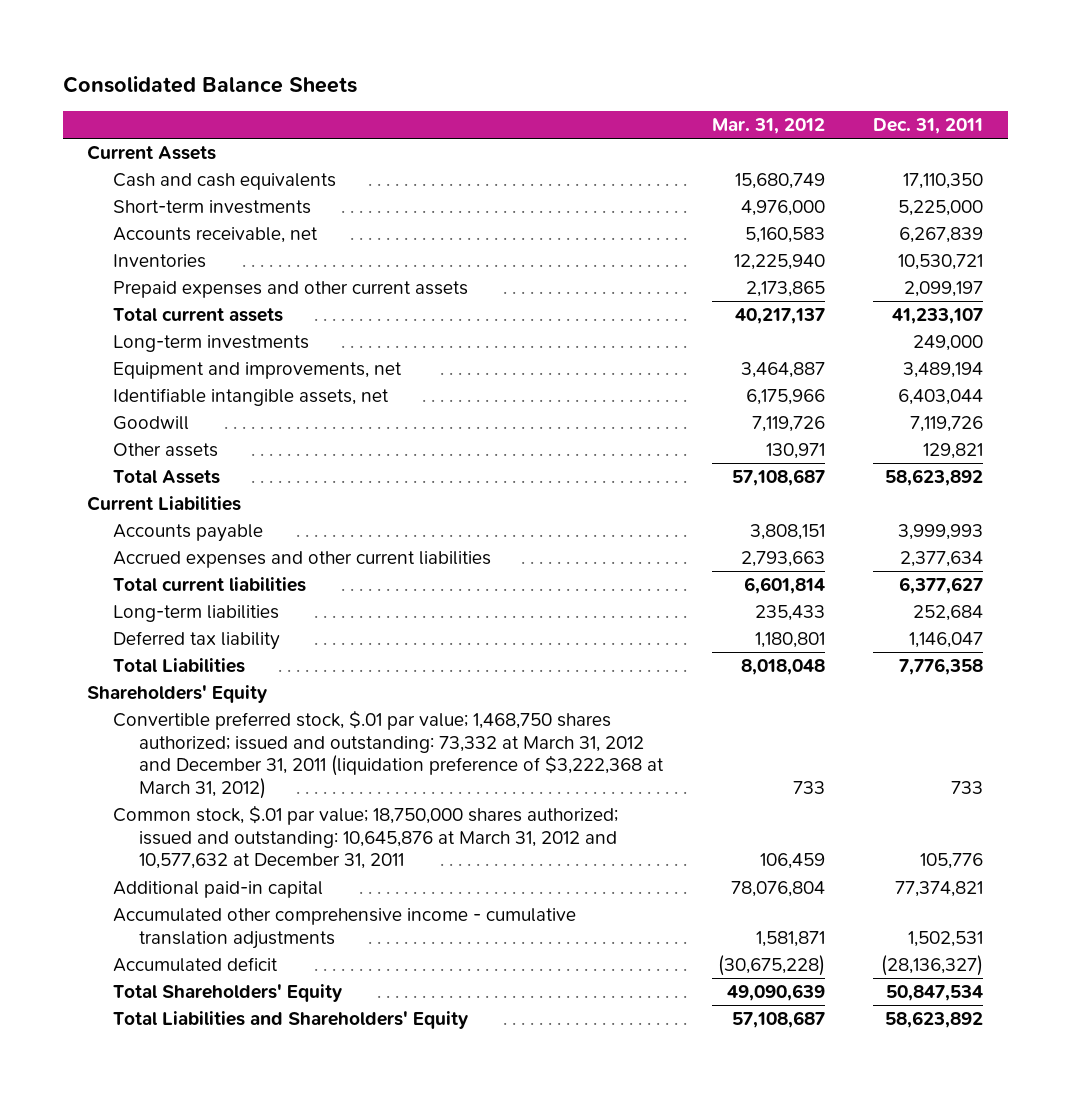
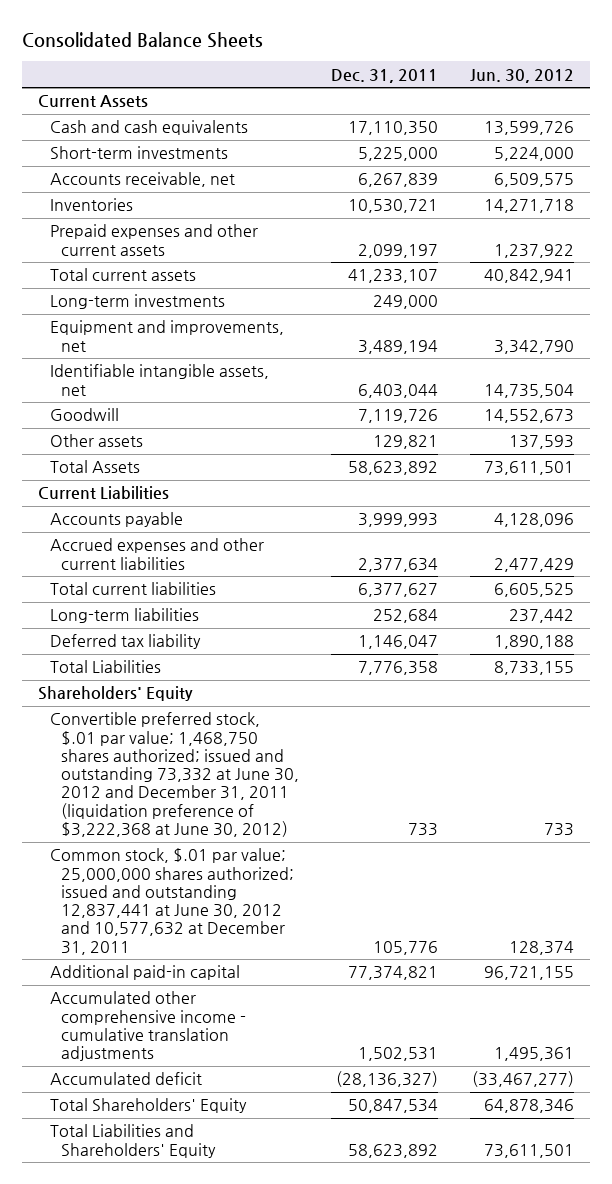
- | Mar. 31, 2012 | Dec. 31, 2011
+ | Dec. 31, 2011 | Jun. 30, 2012
- Convertible preferred stock, $.01 par value; 1,468,750 shares authorized; issued and outstanding: 73,332 at March 31, 2012 and December 31, 2011 (liquidation preference of $3,222,368 at March 31, 2012) | 733 | 733
- Common stock, $.01 par value; 18,750,000 shares authorized; issued and outstanding: 10,645,876 at March 31, 2012 and 10,577,632 at December 31, 2011 | 106,459 | 105,776
+ Convertible preferred stock, $.01 par value; 1,468,750 shares authorized; issued and outstanding 73,332 at June 30, 2012 and December 31, 2011 (liquidation preference of $3,222,368 at June 30, 2012) | 733 | 733
+ Common stock, $.01 par value; 25,000,000 shares authorized; issued and outstanding 12,837,441 at June 30, 2012 and 10,577,632 at December 31, 2011 | 105,776 | 128,374

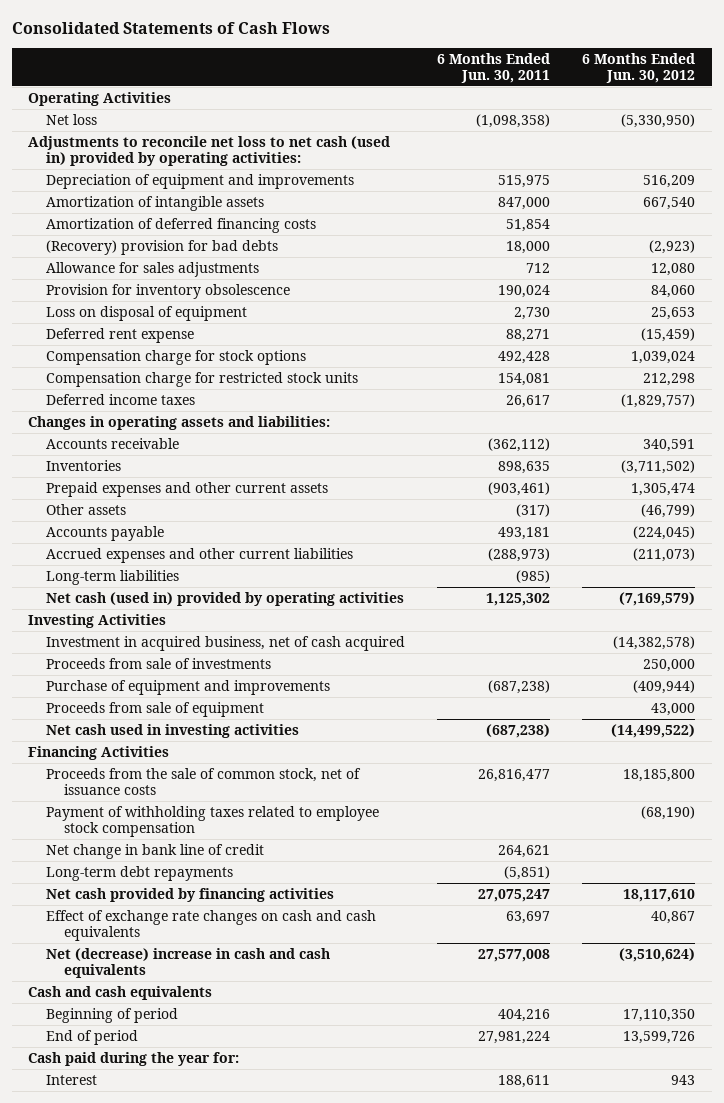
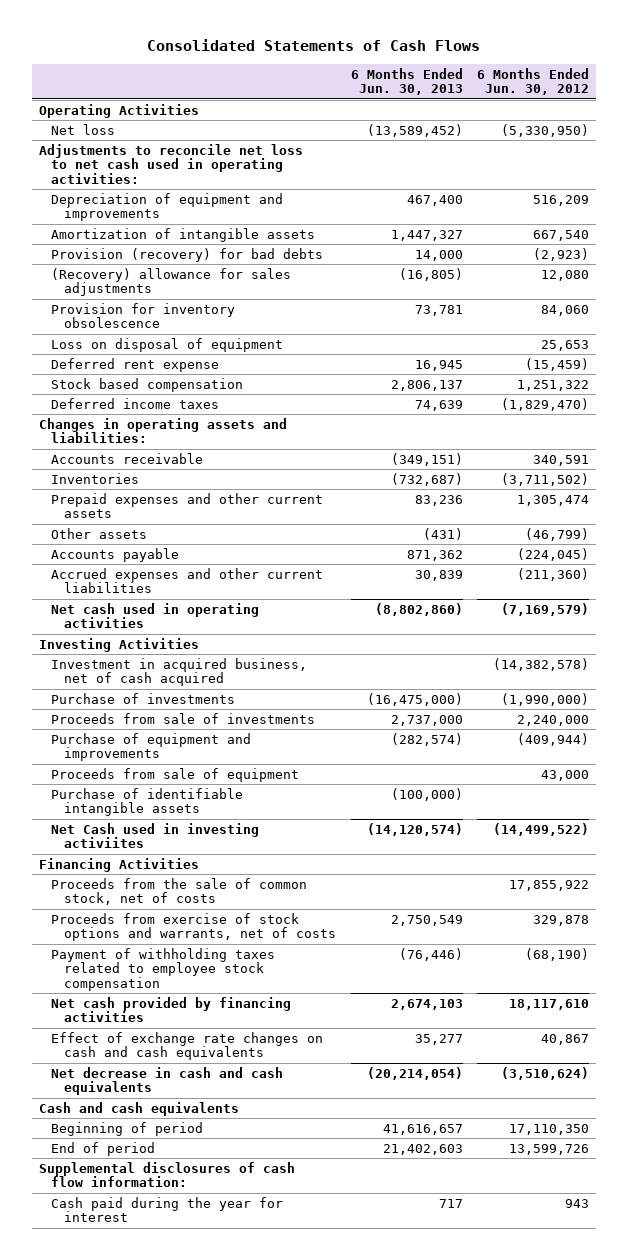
- | 6 Months Ended Jun. 30, 2011 | 6 Months Ended Jun. 30, 2012
+ | 6 Months Ended Jun. 30, 2013 | 6 Months Ended Jun. 30, 2012
- Adjustments to reconcile net loss to net cash (used in) provided by operating activities:
+ Adjustments to reconcile net loss to net cash used in operating activities:
- Amortization of deferred financing costs | 51,854 |
- (Recovery) provision for bad debts | 18,000 | (2,923)
- Allowance for sales adjustments | 712 | 12,080
+ Provision (recovery) for bad debts | 14,000 | (2,923)
+ (Recovery) allowance for sales adjustments | (16,805) | 12,080
- Compensation charge for stock options | 492,428 | 1,039,024
- Compensation charge for restricted stock units | 154,081 | 212,298
- Deferred income taxes | 26,617 | (1,829,757)
+ Stock based compensation | 2,806,137 | 1,251,322
+ Deferred income taxes | 74,639 | (1,829,470)
- Accrued expenses and other current liabilities | (288,973) | (211,073)
- Long-term liabilities | (985) |
- Net cash (used in) provided by operating activities | 1,125,302 | (7,169,579)
+ Accrued expenses and other current liabilities | 30,839 | (211,360)
+ Net cash used in operating activities | (8,802,860) | (7,169,579)
- Proceeds from sale of investments | | 250,000
+ Purchase of investments | (16,475,000) | (1,990,000)
+ Proceeds from sale of investments | 2,737,000 | 2,240,000
- Net cash used in investing activities | (687,238) | (14,499,522)
+ Purchase of identifiable intangible assets | (100,000) |
+ Net Cash used in investing activiites | (14,120,574) | (14,499,522)
- Proceeds from the sale of common stock, net of issuance costs | 26,816,477 | 18,185,800
+ Proceeds from the sale of common stock, net of costs | | 17,855,922
+ Proceeds from exercise of stock options and warrants, net of costs | 2,750,549 | 329,878
- Net change in bank line of credit | 264,621 |
- Long-term debt repayments | (5,851) |
- Net (decrease) increase in cash and cash equivalents | 27,577,008 | (3,510,624)
+ Net decrease in cash and cash equivalents | (20,214,054) | (3,510,624)
- Cash paid during the year for:
- Interest | 188,611 | 943
+ Supplemental disclosures of cash flow information:
+ Cash paid during the year for interest | 717 | 943

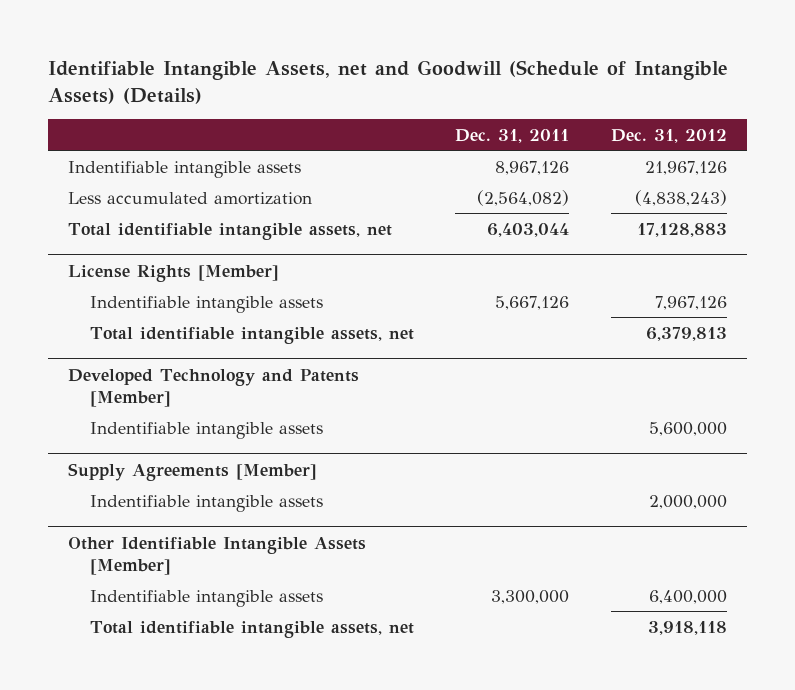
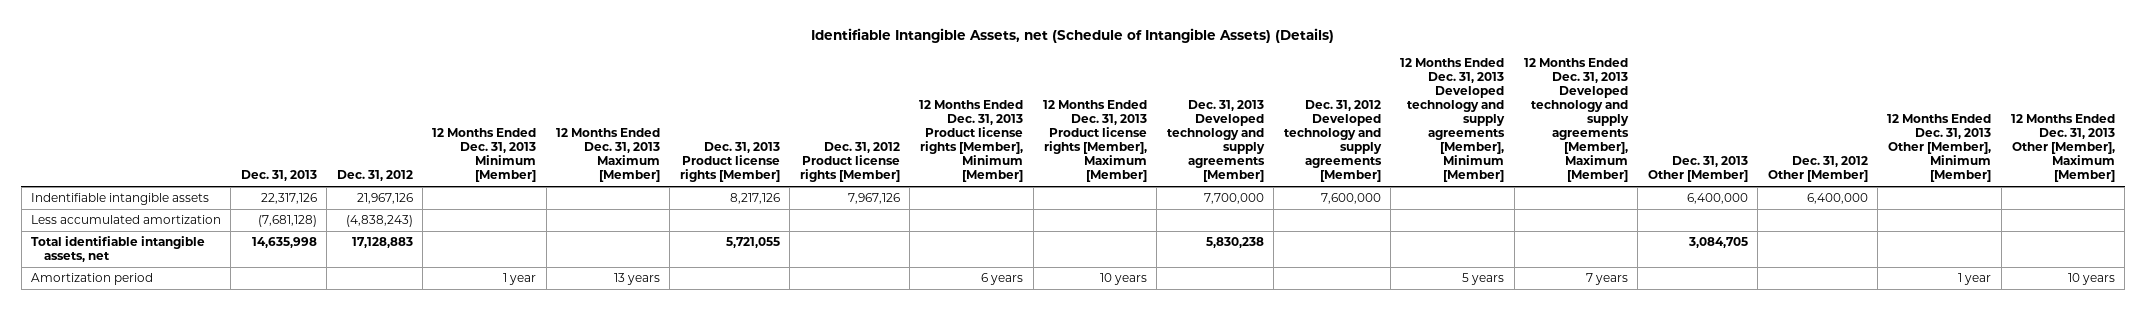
- Identifiable Intangible Assets, net and Goodwill (Schedule of Intangible Assets) (Details)
+ Identifiable Intangible Assets, net (Schedule of Intangible Assets) (Details)
- | Dec. 31, 2011 | Dec. 31, 2012
+ | Dec. 31, 2013 | Dec. 31, 2012 | 12 Months Ended Dec. 31, 2013 Minimum [Member] | 12 Months Ended Dec. 31, 2013 Maximum [Member] | Dec. 31, 2013 Product license rights [Member] | Dec. 31, 2012 Product license rights [Member] | 12 Months Ended Dec. 31, 2013 Product license rights [Member], Minimum [Member] | 12 Months Ended Dec. 31, 2013 Product license rights [Member], Maximum [Member] | Dec. 31, 2013 Developed technology and supply agreements [Member] | Dec. 31, 2012 Developed technology and supply agreements [Member] | 12 Months Ended Dec. 31, 2013 Developed technology and supply agreements [Member], Minimum [Member] | 12 Months Ended Dec. 31, 2013 Developed technology and supply agreements [Member], Maximum [Member] | Dec. 31, 2013 Other [Member] | Dec. 31, 2012 Other [Member] | 12 Months Ended Dec. 31, 2013 Other [Member], Minimum [Member] | 12 Months Ended Dec. 31, 2013 Other [Member], Maximum [Member]
- License Rights [Member]
- Indentifiable intangible assets | 5,667,126 | 7,967,126
- Total identifiable intangible assets, net | | 6,379,813
- Developed Technology and Patents [Member]
- Indentifiable intangible assets | | 5,600,000
- Supply Agreements [Member]
- Indentifiable intangible assets | | 2,000,000
- Other Identifiable Intangible Assets [Member]
- Indentifiable intangible assets | 3,300,000 | 6,400,000
- Total identifiable intangible assets, net | | 3,918,118
+ Amortization period | | | 1 year | 13 years | | | 6 years | 10 years | | | 5 years | 7 years | | | 1 year | 10 years

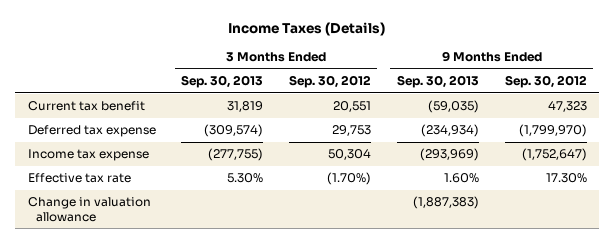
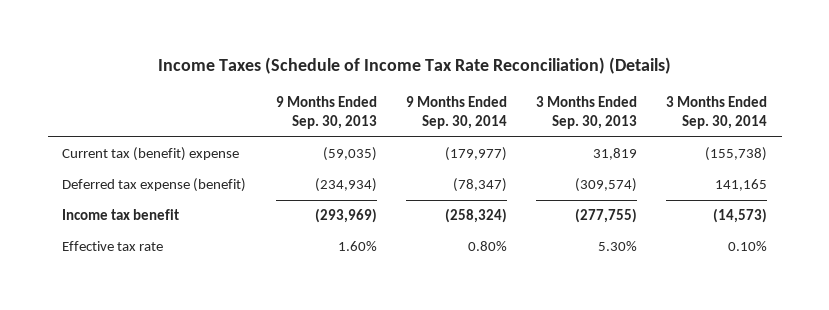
- Income Taxes (Details)
+ Income Taxes (Schedule of Income Tax Rate Reconciliation) (Details)
- | 3 Months Ended Sep. 30, 2013 | 3 Months Ended Sep. 30, 2012 | 9 Months Ended Sep. 30, 2013 | 9 Months Ended Sep. 30, 2012
+ | 9 Months Ended Sep. 30, 2013 | 9 Months Ended Sep. 30, 2014 | 3 Months Ended Sep. 30, 2013 | 3 Months Ended Sep. 30, 2014
- Current tax benefit | 31,819 | 20,551 | (59,035) | 47,323
- Deferred tax expense | (309,574) | 29,753 | (234,934) | (1,799,970)
- Income tax expense | (277,755) | 50,304 | (293,969) | (1,752,647)
+ Current tax (benefit) expense | (59,035) | (179,977) | 31,819 | (155,738)
+ Deferred tax expense (benefit) | (234,934) | (78,347) | (309,574) | 141,165
+ Income tax benefit | (293,969) | (258,324) | (277,755) | (14,573)
- Change in valuation allowance | | | (1,887,383) |

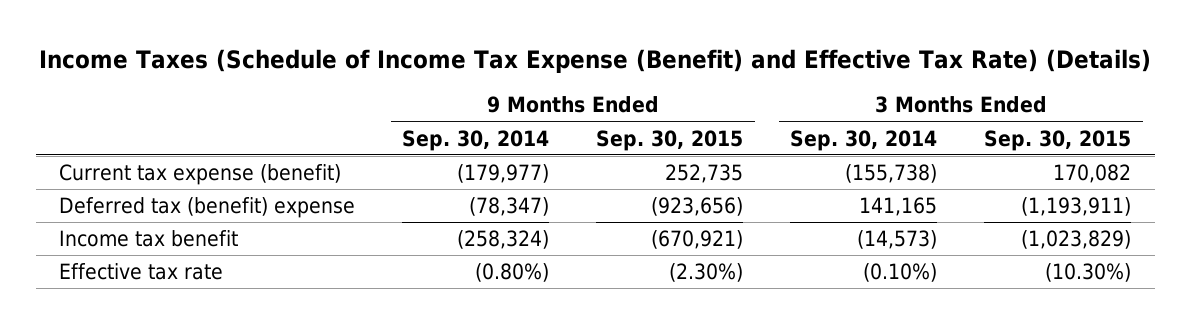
- Income Taxes (Schedule of Income Tax Rate Reconciliation) (Details)
+ Income Taxes (Schedule of Income Tax Expense (Benefit) and Effective Tax Rate) (Details)
- | 9 Months Ended Sep. 30, 2013 | 9 Months Ended Sep. 30, 2014 | 3 Months Ended Sep. 30, 2013 | 3 Months Ended Sep. 30, 2014
+ | 9 Months Ended Sep. 30, 2014 | 9 Months Ended Sep. 30, 2015 | 3 Months Ended Sep. 30, 2014 | 3 Months Ended Sep. 30, 2015
- Current tax (benefit) expense | (59,035) | (179,977) | 31,819 | (155,738)
- Deferred tax expense (benefit) | (234,934) | (78,347) | (309,574) | 141,165
+ Current tax expense (benefit) | (179,977) | 252,735 | (155,738) | 170,082
+ Deferred tax (benefit) expense | (78,347) | (923,656) | 141,165 | (1,193,911)
- Effective tax rate | 1.60% | 0.80% | 5.30% | 0.10%
+ Effective tax rate | (0.80%) | (2.30%) | (0.10%) | (10.30%)

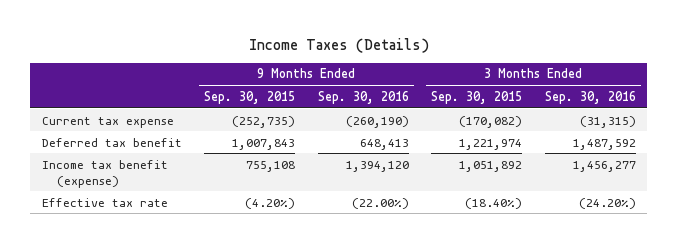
- Income Taxes (Schedule of Income Tax Expense (Benefit) and Effective Tax Rate) (Details)
+ Income Taxes (Details)
- | 9 Months Ended Sep. 30, 2014 | 9 Months Ended Sep. 30, 2015 | 3 Months Ended Sep. 30, 2014 | 3 Months Ended Sep. 30, 2015
+ | 9 Months Ended Sep. 30, 2015 | 9 Months Ended Sep. 30, 2016 | 3 Months Ended Sep. 30, 2015 | 3 Months Ended Sep. 30, 2016
- Current tax expense (benefit) | (179,977) | 252,735 | (155,738) | 170,082
- Deferred tax (benefit) expense | (78,347) | (923,656) | 141,165 | (1,193,911)
- Income tax benefit | (258,324) | (670,921) | (14,573) | (1,023,829)
- Effective tax rate | (0.80%) | (2.30%) | (0.10%) | (10.30%)
+ Current tax expense | (252,735) | (260,190) | (170,082) | (31,315)
+ Deferred tax benefit | 1,007,843 | 648,413 | 1,221,974 | 1,487,592
+ Income tax benefit (expense) | 755,108 | 1,394,120 | 1,051,892 | 1,456,277
+ Effective tax rate | (4.20%) | (22.00%) | (18.40%) | (24.20%)

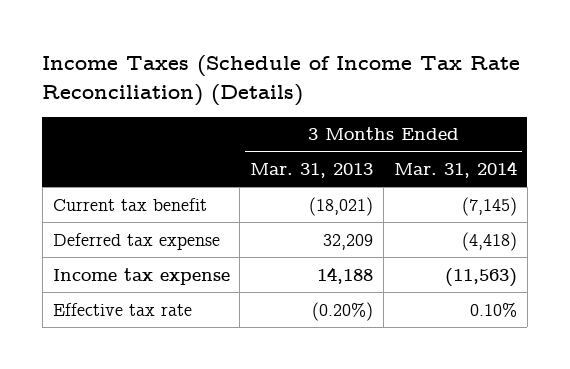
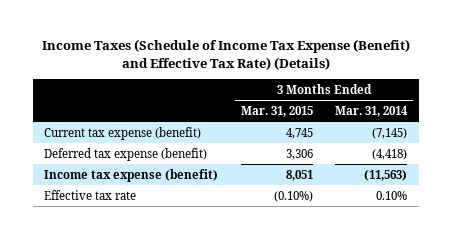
- Income Taxes (Schedule of Income Tax Rate Reconciliation) (Details)
+ Income Taxes (Schedule of Income Tax Expense (Benefit) and Effective Tax Rate) (Details)
- | 3 Months Ended Mar. 31, 2013 | 3 Months Ended Mar. 31, 2014
+ | 3 Months Ended Mar. 31, 2015 | 3 Months Ended Mar. 31, 2014
- Current tax benefit | (18,021) | (7,145)
- Deferred tax expense | 32,209 | (4,418)
- Income tax expense | 14,188 | (11,563)
+ Current tax expense (benefit) | 4,745 | (7,145)
+ Deferred tax expense (benefit) | 3,306 | (4,418)
+ Income tax expense (benefit) | 8,051 | (11,563)

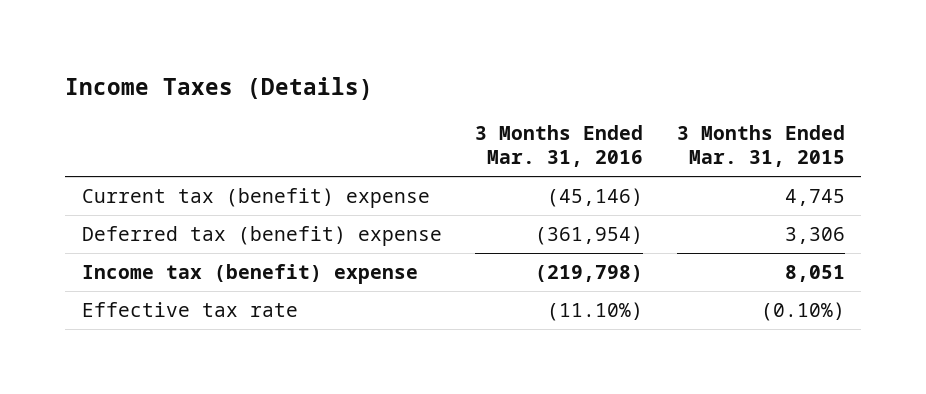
- Income Taxes (Schedule of Income Tax Expense (Benefit) and Effective Tax Rate) (Details)
+ Income Taxes (Details)
- | 3 Months Ended Mar. 31, 2015 | 3 Months Ended Mar. 31, 2014
+ | 3 Months Ended Mar. 31, 2016 | 3 Months Ended Mar. 31, 2015
- Current tax expense (benefit) | 4,745 | (7,145)
- Deferred tax expense (benefit) | 3,306 | (4,418)
- Income tax expense (benefit) | 8,051 | (11,563)
+ Current tax (benefit) expense | (45,146) | 4,745
+ Deferred tax (benefit) expense | (361,954) | 3,306
+ Income tax (benefit) expense | (219,798) | 8,051

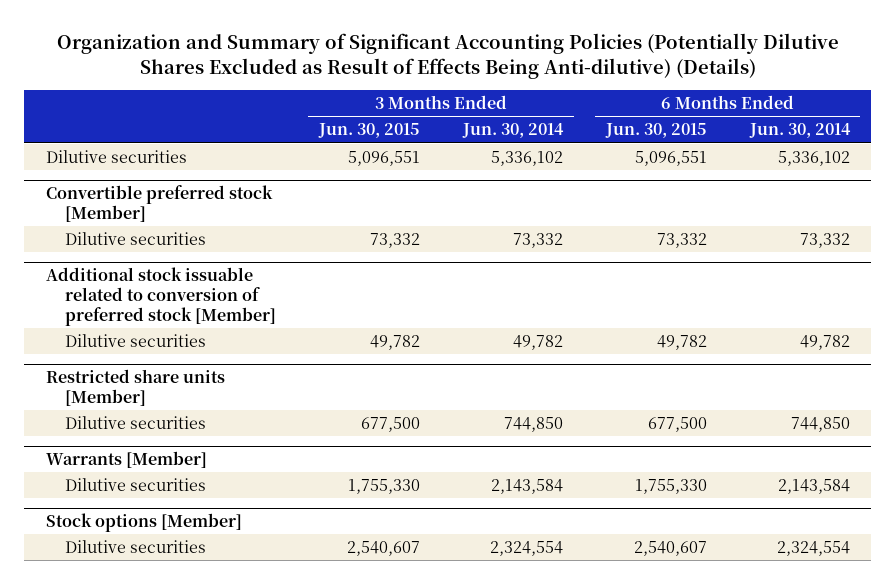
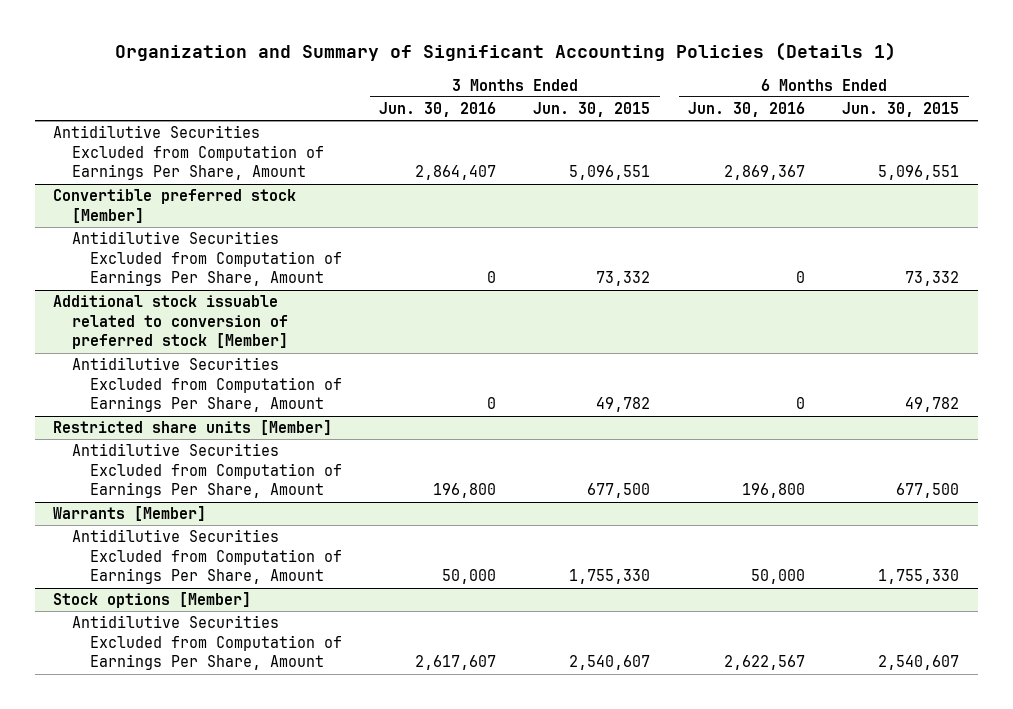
- Organization and Summary of Significant Accounting Policies (Potentially Dilutive Shares Excluded as Result of Effects Being Anti-dilutive) (Details)
+ Organization and Summary of Significant Accounting Policies (Details 1)
- | 3 Months Ended Jun. 30, 2015 | 3 Months Ended Jun. 30, 2014 | 6 Months Ended Jun. 30, 2015 | 6 Months Ended Jun. 30, 2014
+ | 3 Months Ended Jun. 30, 2016 | 3 Months Ended Jun. 30, 2015 | 6 Months Ended Jun. 30, 2016 | 6 Months Ended Jun. 30, 2015
- Dilutive securities | 5,096,551 | 5,336,102 | 5,096,551 | 5,336,102
+ Antidilutive Securities Excluded from Computation of Earnings Per Share, Amount | 2,864,407 | 5,096,551 | 2,869,367 | 5,096,551
@ Convertible preferred stock [Member]
- Dilutive securities | 73,332 | 73,332 | 73,332 | 73,332
+ Antidilutive Securities Excluded from Computation of Earnings Per Share, Amount | 0 | 73,332 | 0 | 73,332
@ Additional stock issuable related to conversion of preferred stock [Member]
- Dilutive securities | 49,782 | 49,782 | 49,782 | 49,782
+ Antidilutive Securities Excluded from Computation of Earnings Per Share, Amount | 0 | 49,782 | 0 | 49,782
@ Restricted share units [Member]
- Dilutive securities | 677,500 | 744,850 | 677,500 | 744,850
+ Antidilutive Securities Excluded from Computation of Earnings Per Share, Amount | 196,800 | 677,500 | 196,800 | 677,500
@ Warrants [Member]
- Dilutive securities | 1,755,330 | 2,143,584 | 1,755,330 | 2,143,584
+ Antidilutive Securities Excluded from Computation of Earnings Per Share, Amount | 50,000 | 1,755,330 | 50,000 | 1,755,330
@ Stock options [Member]
- Dilutive securities | 2,540,607 | 2,324,554 | 2,540,607 | 2,324,554
+ Antidilutive Securities Excluded from Computation of Earnings Per Share, Amount | 2,617,607 | 2,540,607 | 2,622,567 | 2,540,607

